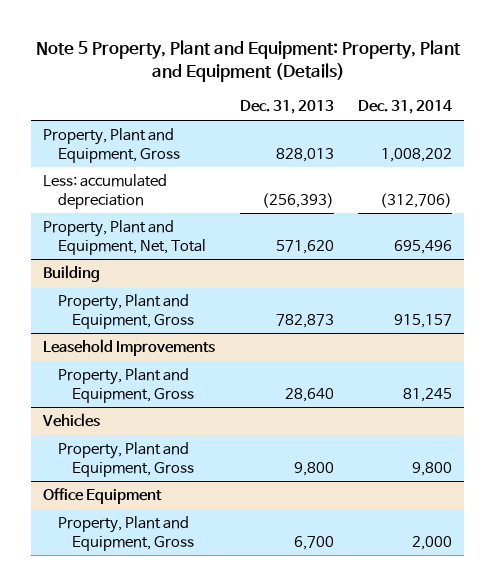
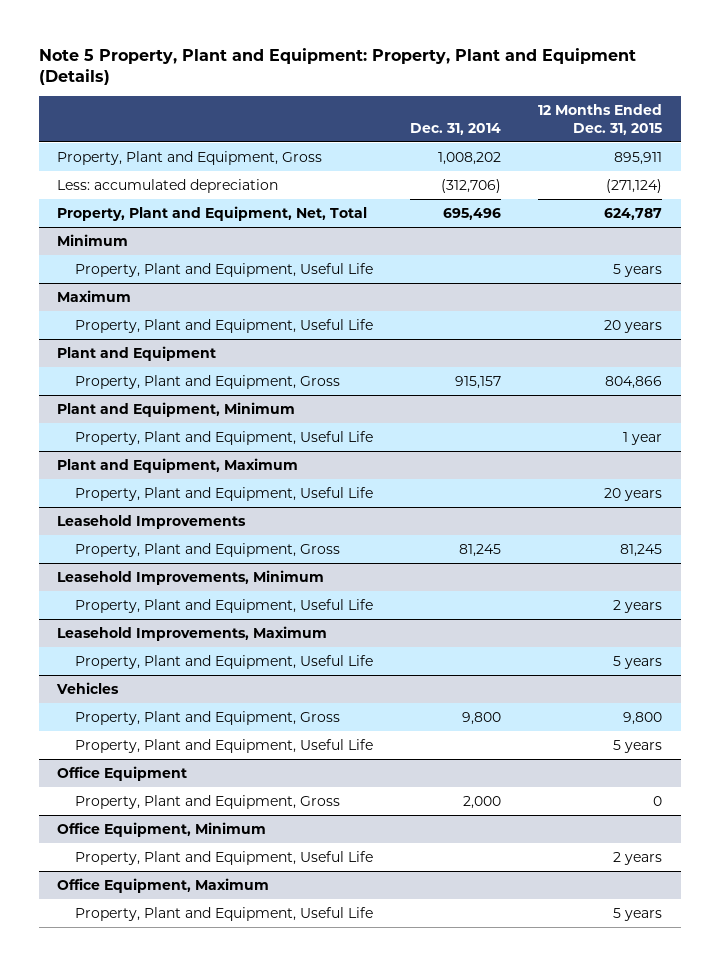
- | Dec. 31, 2013 | Dec. 31, 2014
+ | Dec. 31, 2014 | 12 Months Ended Dec. 31, 2015
- Building
+ Minimum
+ Property, Plant and Equipment, Useful Life | | 5 years
+ Maximum
+ Property, Plant and Equipment, Useful Life | | 20 years
+ Plant and Equipment
+ Plant and Equipment, Minimum
+ Property, Plant and Equipment, Useful Life | | 1 year
+ Plant and Equipment, Maximum
+ Property, Plant and Equipment, Useful Life | | 20 years
+ Leasehold Improvements, Minimum
+ Property, Plant and Equipment, Useful Life | | 2 years
+ Leasehold Improvements, Maximum
+ Property, Plant and Equipment, Useful Life | | 5 years
@ Vehicles
+ Property, Plant and Equipment, Useful Life | | 5 years
+ Office Equipment, Minimum
+ Property, Plant and Equipment, Useful Life | | 2 years
+ Office Equipment, Maximum
+ Property, Plant and Equipment, Useful Life | | 5 years

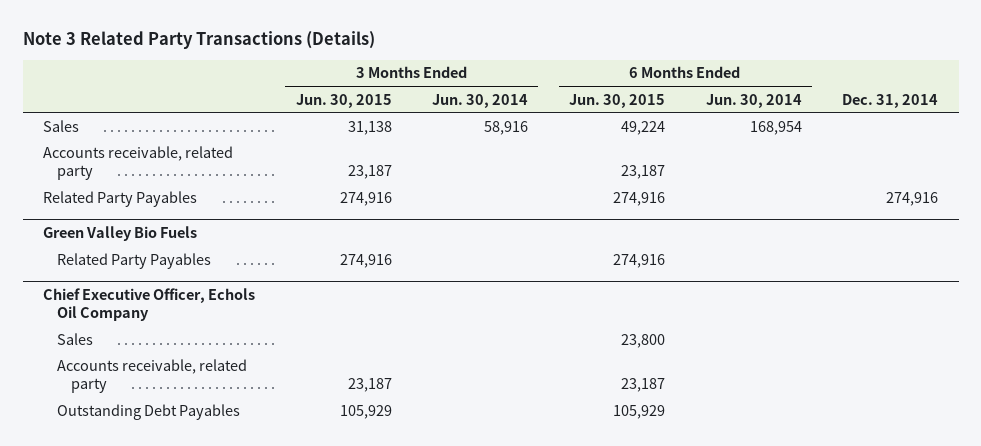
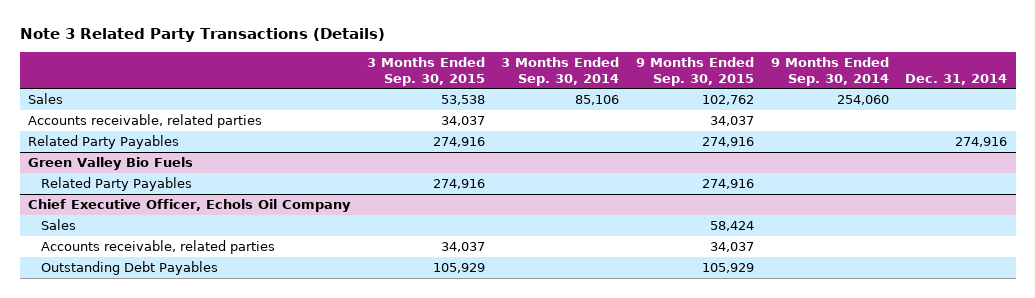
- | 3 Months Ended Jun. 30, 2015 | 3 Months Ended Jun. 30, 2014 | 6 Months Ended Jun. 30, 2015 | 6 Months Ended Jun. 30, 2014 | Dec. 31, 2014
+ | 3 Months Ended Sep. 30, 2015 | 3 Months Ended Sep. 30, 2014 | 9 Months Ended Sep. 30, 2015 | 9 Months Ended Sep. 30, 2014 | Dec. 31, 2014
- Accounts receivable, related party | 23,187 | | 23,187 | |
+ Accounts receivable, related parties | 34,037 | | 34,037 | |
@ Chief Executive Officer, Echols Oil Company
- Accounts receivable, related party | 23,187 | | 23,187 | |
+ Accounts receivable, related parties | 34,037 | | 34,037 | |

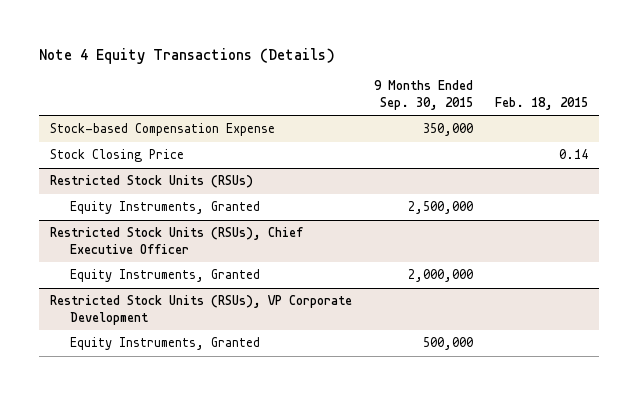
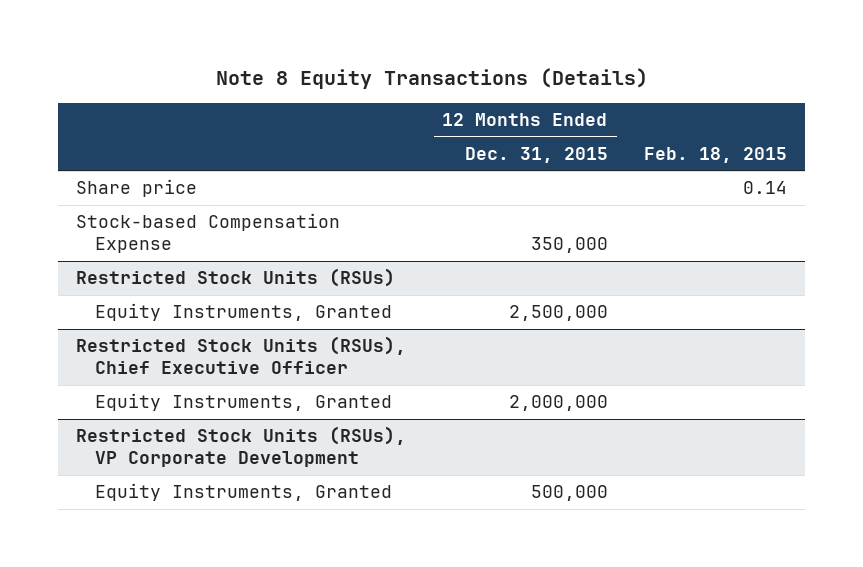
- Note 4 Equity Transactions (Details)
+ Note 8 Equity Transactions (Details)
- | 9 Months Ended Sep. 30, 2015 | Feb. 18, 2015
+ | 12 Months Ended Dec. 31, 2015 | Feb. 18, 2015
+ Share price | | 0.14
- Stock Closing Price | | 0.14

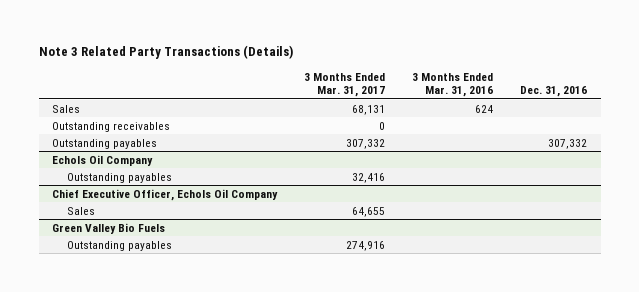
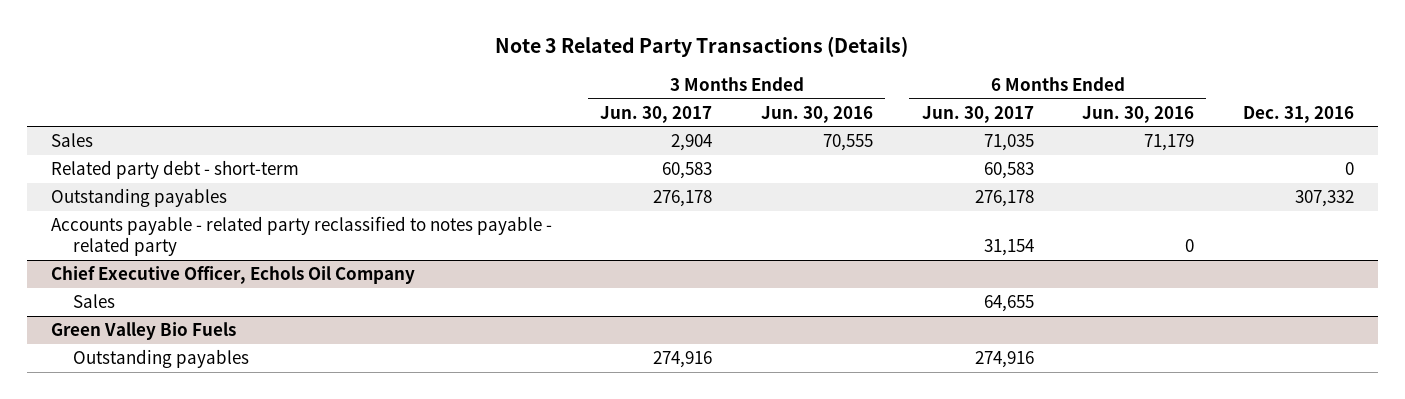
- | 3 Months Ended Mar. 31, 2017 | 3 Months Ended Mar. 31, 2016 | Dec. 31, 2016
+ | 3 Months Ended Jun. 30, 2017 | 3 Months Ended Jun. 30, 2016 | 6 Months Ended Jun. 30, 2017 | 6 Months Ended Jun. 30, 2016 | Dec. 31, 2016
- Outstanding receivables | 0 | |
+ Related party debt - short-term | 60,583 | | 60,583 | | 0
- Echols Oil Company
- Outstanding payables | 32,416 | |
+ Accounts payable - related party reclassified to notes payable - related party | | | 31,154 | 0 |

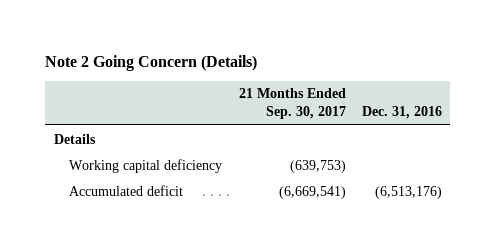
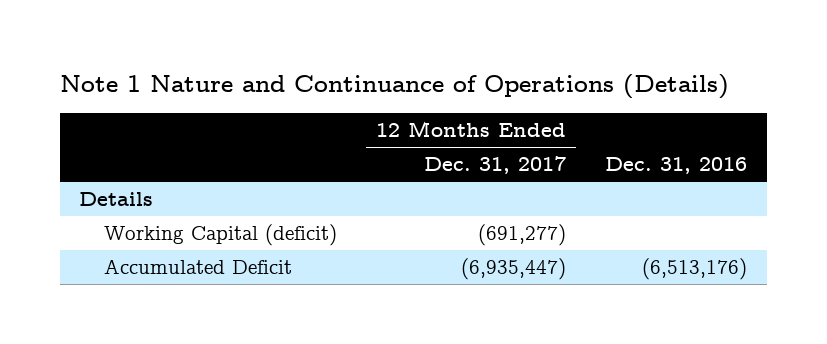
- Note 2 Going Concern (Details)
+ Note 1 Nature and Continuance of Operations (Details)
- | 21 Months Ended Sep. 30, 2017 | Dec. 31, 2016
+ | 12 Months Ended Dec. 31, 2017 | Dec. 31, 2016
- Working capital deficiency | (639,753) |
- Accumulated deficit | (6,669,541) | (6,513,176)
+ Working Capital (deficit) | (691,277) |
+ Accumulated Deficit | (6,935,447) | (6,513,176)

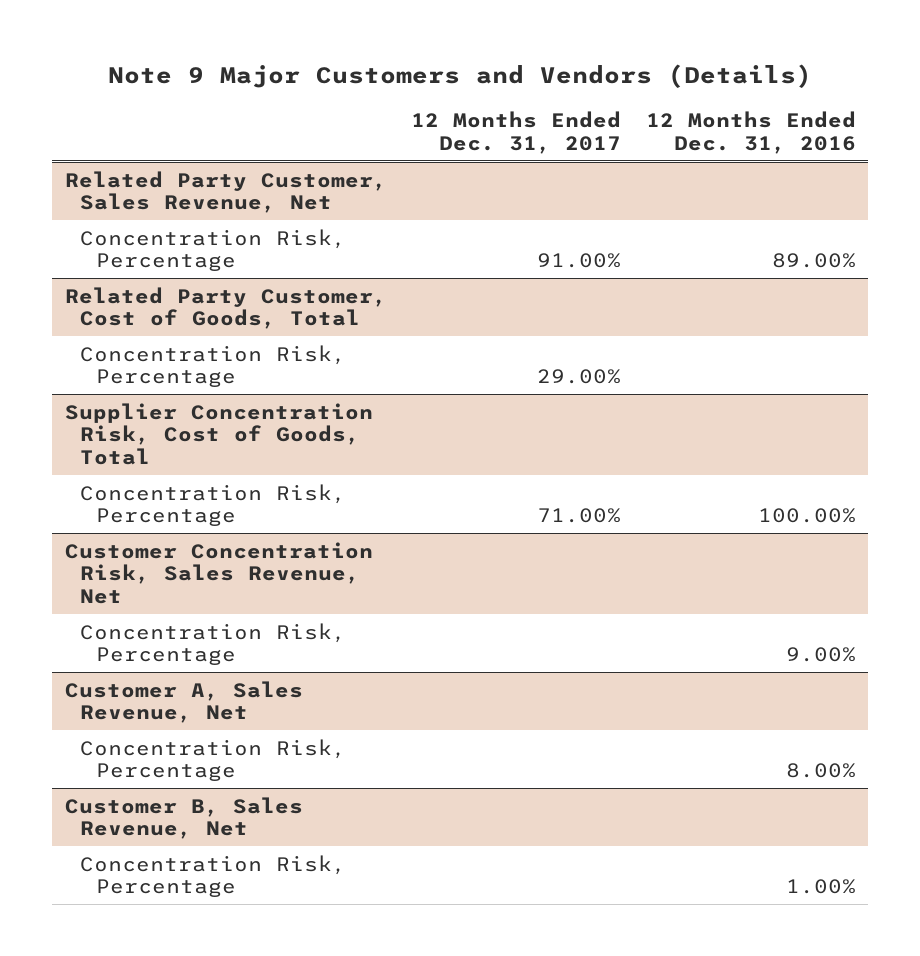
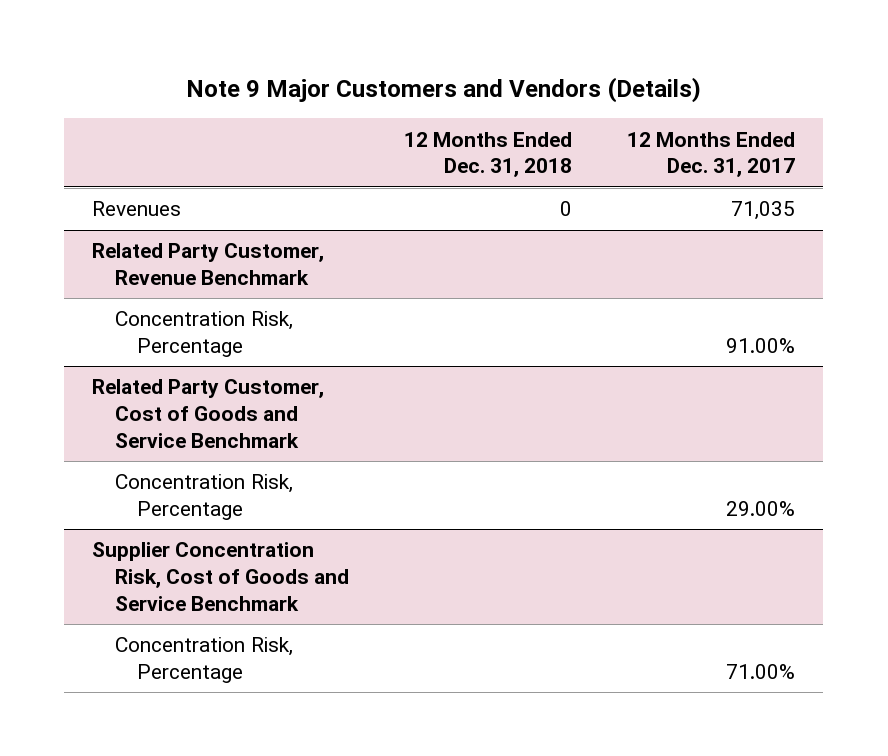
- | 12 Months Ended Dec. 31, 2017 | 12 Months Ended Dec. 31, 2016
+ | 12 Months Ended Dec. 31, 2018 | 12 Months Ended Dec. 31, 2017
- Related Party Customer, Sales Revenue, Net
+ Revenues | 0 | 71,035
+ Related Party Customer, Revenue Benchmark
- Related Party Customer, Cost of Goods, Total
+ Related Party Customer, Cost of Goods and Service Benchmark
- Supplier Concentration Risk, Cost of Goods, Total
+ Supplier Concentration Risk, Cost of Goods and Service Benchmark
- Customer Concentration Risk, Sales Revenue, Net
- Concentration Risk, Percentage | | 9.00%
- Customer A, Sales Revenue, Net
- Concentration Risk, Percentage | | 8.00%
- Customer B, Sales Revenue, Net
- Concentration Risk, Percentage | | 1.00%

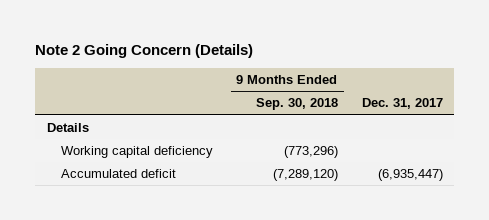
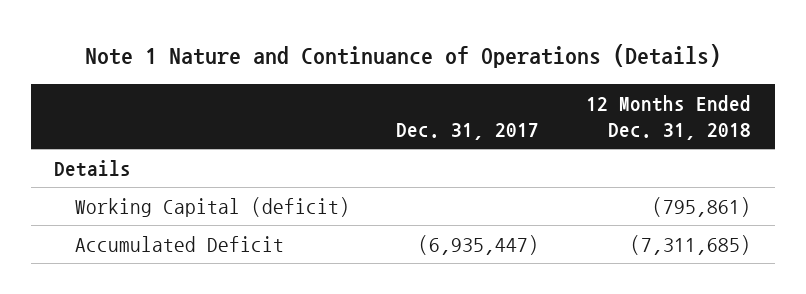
- Note 2 Going Concern (Details)
+ Note 1 Nature and Continuance of Operations (Details)
- | 9 Months Ended Sep. 30, 2018 | Dec. 31, 2017
+ | Dec. 31, 2017 | 12 Months Ended Dec. 31, 2018
- Working capital deficiency | (773,296) |
- Accumulated deficit | (7,289,120) | (6,935,447)
+ Working Capital (deficit) | | (795,861)
+ Accumulated Deficit | (6,935,447) | (7,311,685)

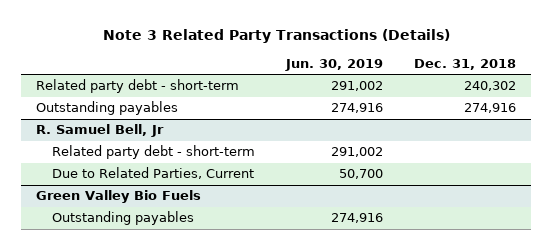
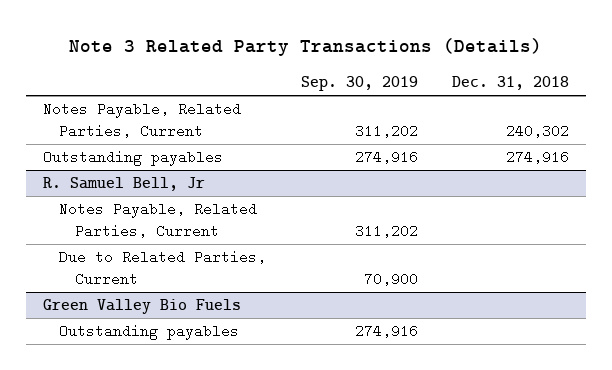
- | Jun. 30, 2019 | Dec. 31, 2018
+ | Sep. 30, 2019 | Dec. 31, 2018
- Related party debt - short-term | 291,002 | 240,302
+ Notes Payable, Related Parties, Current | 311,202 | 240,302
@ R. Samuel Bell, Jr
- Related party debt - short-term | 291,002 |
+ Notes Payable, Related Parties, Current | 311,202 |

